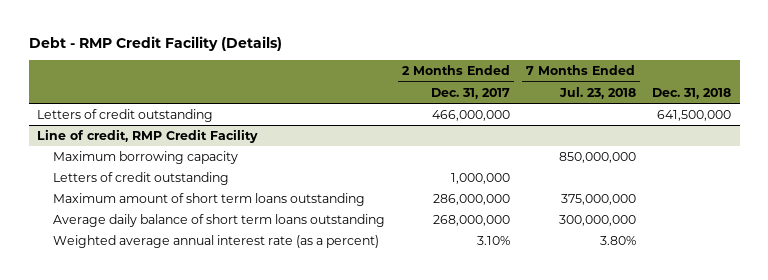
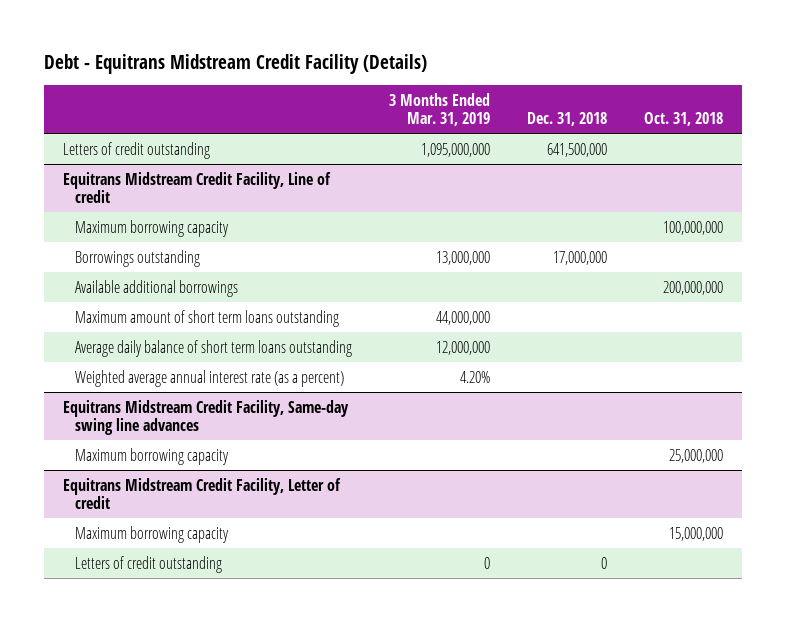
- Debt - RMP Credit Facility (Details)
+ Debt - Equitrans Midstream Credit Facility (Details)
- | 2 Months Ended Dec. 31, 2017 | 7 Months Ended Jul. 23, 2018 | Dec. 31, 2018
+ | 3 Months Ended Mar. 31, 2019 | Dec. 31, 2018 | Oct. 31, 2018
- Line of credit, RMP Credit Facility
+ Equitrans Midstream Credit Facility, Line of credit
- Letters of credit outstanding | 1,000,000 | |
+ Borrowings outstanding | 13,000,000 | 17,000,000 |
+ Available additional borrowings | | | 200,000,000
+ Equitrans Midstream Credit Facility, Same-day swing line advances
+ Maximum borrowing capacity | | | 25,000,000
+ Equitrans Midstream Credit Facility, Letter of credit
+ Maximum borrowing capacity | | | 15,000,000
+ Letters of credit outstanding | 0 | 0 |

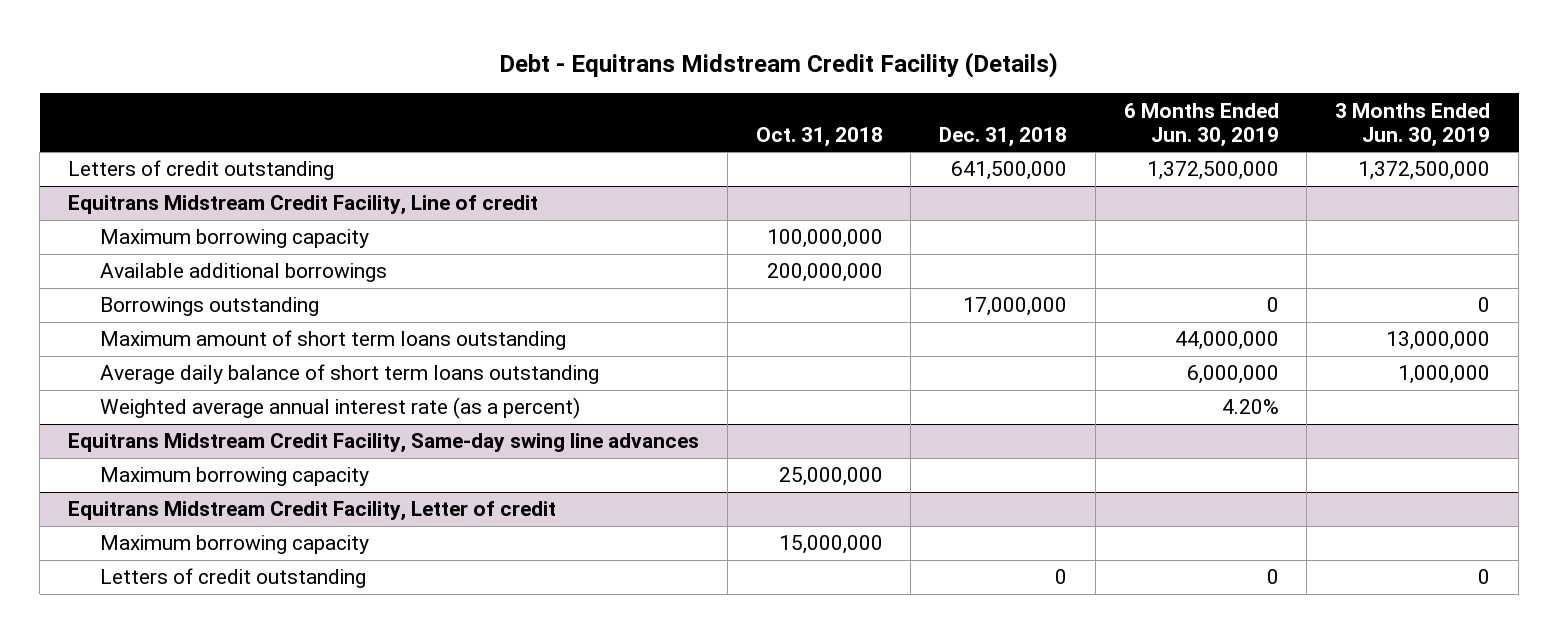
- | 3 Months Ended Mar. 31, 2019 | Dec. 31, 2018 | Oct. 31, 2018
+ | Oct. 31, 2018 | Dec. 31, 2018 | 6 Months Ended Jun. 30, 2019 | 3 Months Ended Jun. 30, 2019
@ Equitrans Midstream Credit Facility, Line of credit
moved down: Borrowings outstanding | | 17,000,000 | 0 | 0

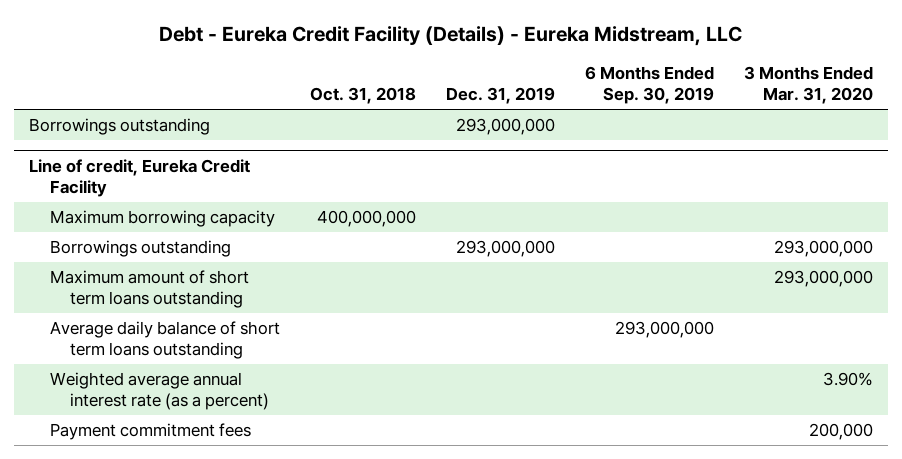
- Debt - Equitrans Midstream Credit Facility (Details)
+ Debt - Eureka Credit Facility (Details) - Eureka Midstream, LLC
- | Oct. 31, 2018 | Dec. 31, 2018 | 6 Months Ended Jun. 30, 2019 | 3 Months Ended Jun. 30, 2019
+ | Oct. 31, 2018 | Dec. 31, 2019 | 6 Months Ended Sep. 30, 2019 | 3 Months Ended Mar. 31, 2020
- Letters of credit outstanding | | 641,500,000 | 1,372,500,000 | 1,372,500,000
- Equitrans Midstream Credit Facility, Line of credit
- Maximum borrowing capacity | 100,000,000 | | |
- Available additional borrowings | 200,000,000 | | |
+ Borrowings outstanding | | 293,000,000 | |
+ Line of credit, Eureka Credit Facility
+ Maximum borrowing capacity | 400,000,000 | | |
- Equitrans Midstream Credit Facility, Same-day swing line advances
- Maximum borrowing capacity | 25,000,000 | | |
- Equitrans Midstream Credit Facility, Letter of credit
- Maximum borrowing capacity | 15,000,000 | | |
- Letters of credit outstanding | | 0 | 0 | 0
+ Payment commitment fees | | | | 200,000

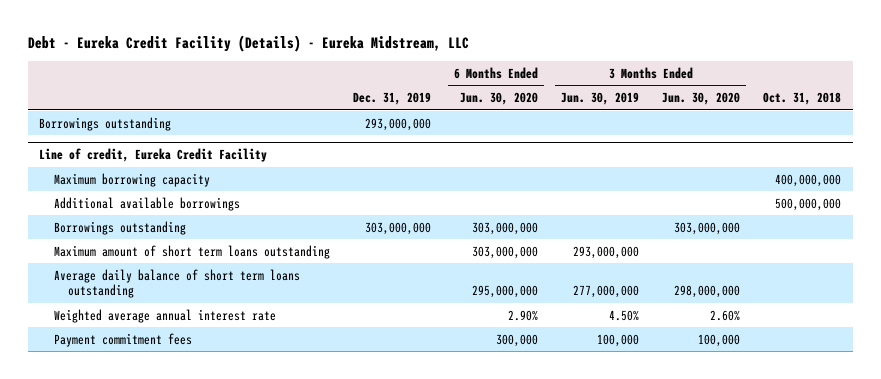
- | Oct. 31, 2018 | Dec. 31, 2019 | 6 Months Ended Sep. 30, 2019 | 3 Months Ended Mar. 31, 2020
+ | Dec. 31, 2019 | 6 Months Ended Jun. 30, 2020 | 3 Months Ended Jun. 30, 2019 | 3 Months Ended Jun. 30, 2020 | Oct. 31, 2018
@ Line of credit, Eureka Credit Facility
- Borrowings outstanding | | 293,000,000 | | 293,000,000
+ Additional available borrowings | | | | | 500,000,000
+ Borrowings outstanding | 303,000,000 | 303,000,000 | | 303,000,000 |
- Weighted average annual interest rate (as a percent) | | | | 3.90%
+ Weighted average annual interest rate | | 2.90% | 4.50% | 2.60% |

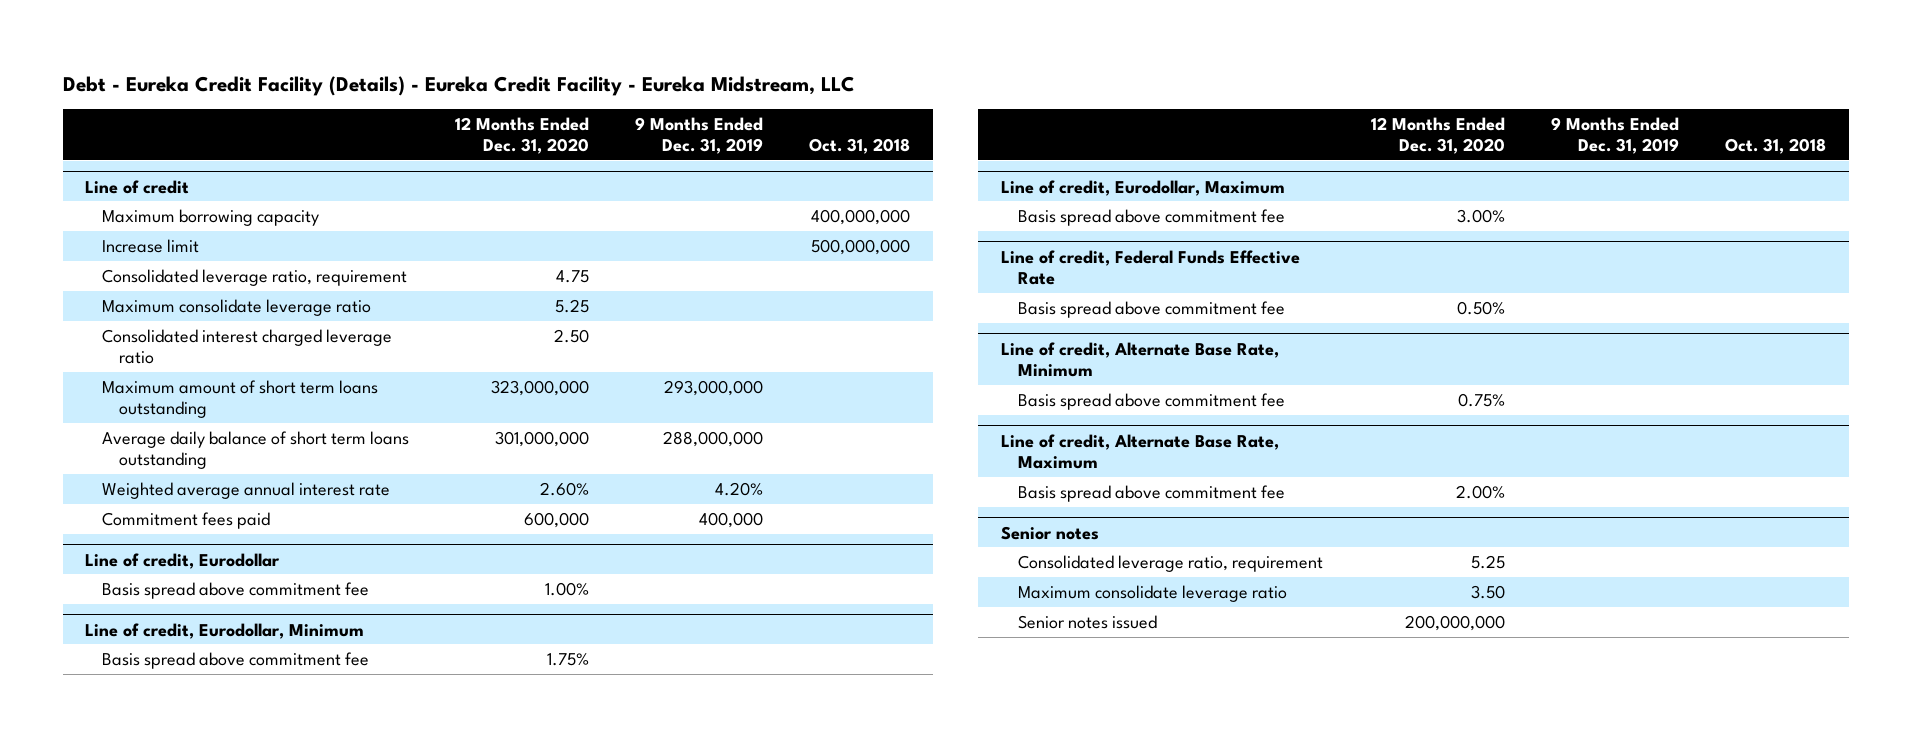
- Debt - Eureka Credit Facility (Details) - Eureka Midstream, LLC
+ Debt - Eureka Credit Facility (Details) - Eureka Credit Facility - Eureka Midstream, LLC
- | Dec. 31, 2019 | 6 Months Ended Jun. 30, 2020 | 3 Months Ended Jun. 30, 2019 | 3 Months Ended Jun. 30, 2020 | Oct. 31, 2018
+ | 12 Months Ended Dec. 31, 2020 | 9 Months Ended Dec. 31, 2019 | Oct. 31, 2018
- Borrowings outstanding | 293,000,000 | | | |
- Line of credit, Eureka Credit Facility
+ Line of credit
- Additional available borrowings | | | | | 500,000,000
- Borrowings outstanding | 303,000,000 | 303,000,000 | | 303,000,000 |
+ Increase limit | | | 500,000,000
+ Consolidated leverage ratio, requirement | 4.75 | |
+ Maximum consolidate leverage ratio | 5.25 | |
+ Consolidated interest charged leverage ratio | 2.50 | |
- Payment commitment fees | | 300,000 | 100,000 | 100,000 |
+ Commitment fees paid | 600,000 | 400,000 |
+ Line of credit, Eurodollar
+ Basis spread above commitment fee | 1.00% | |
+ Line of credit, Eurodollar, Minimum
+ Basis spread above commitment fee | 1.75% | |
+ Line of credit, Eurodollar, Maximum
+ Basis spread above commitment fee | 3.00% | |
+ Line of credit, Federal Funds Effective Rate
+ Basis spread above commitment fee | 0.50% | |
+ Line of credit, Alternate Base Rate, Minimum
+ Basis spread above commitment fee | 0.75% | |
+ Line of credit, Alternate Base Rate, Maximum
+ Basis spread above commitment fee | 2.00% | |
+ Senior notes
+ Consolidated leverage ratio, requirement | 5.25 | |
+ Maximum consolidate leverage ratio | 3.50 | |
+ Senior notes issued | 200,000,000 | |

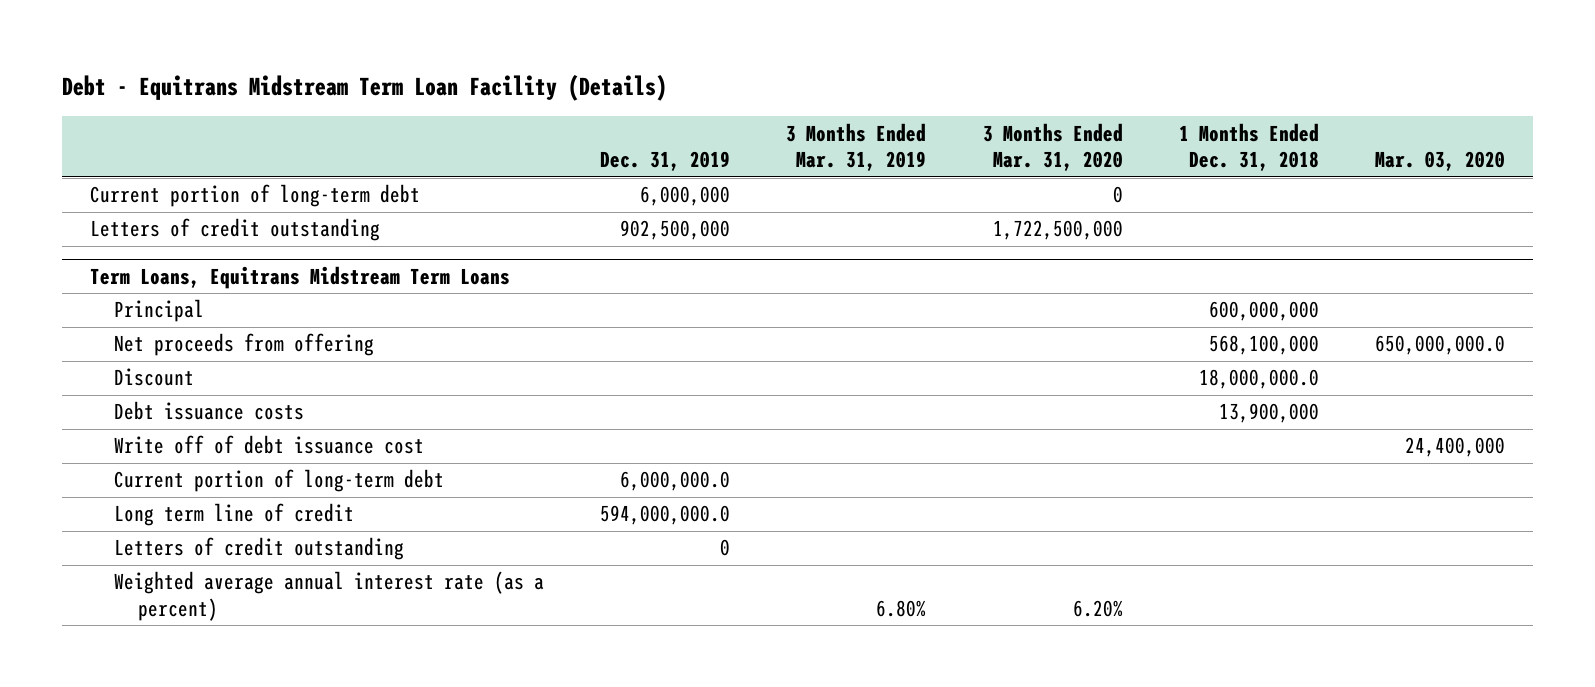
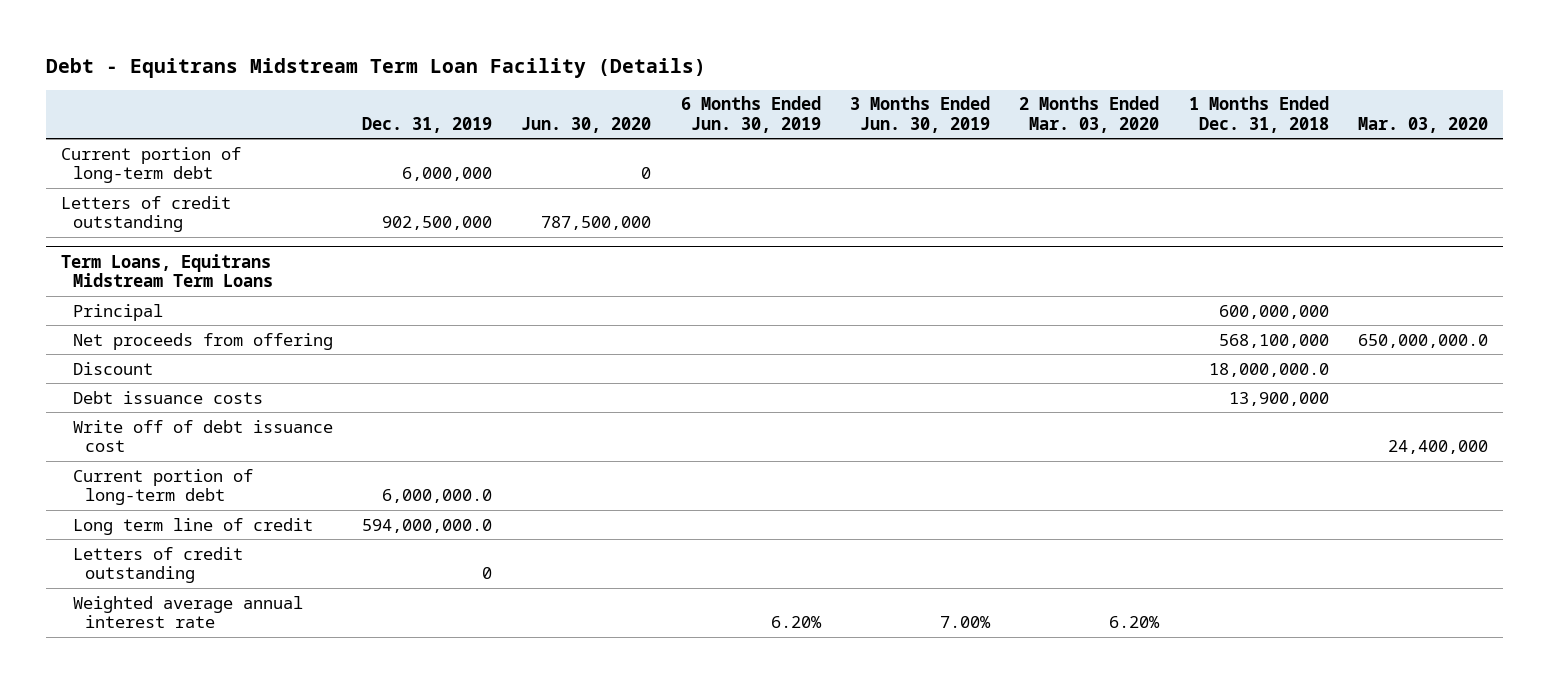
- | Dec. 31, 2019 | 3 Months Ended Mar. 31, 2019 | 3 Months Ended Mar. 31, 2020 | 1 Months Ended Dec. 31, 2018 | Mar. 03, 2020
+ | Dec. 31, 2019 | Jun. 30, 2020 | 6 Months Ended Jun. 30, 2019 | 3 Months Ended Jun. 30, 2019 | 2 Months Ended Mar. 03, 2020 | 1 Months Ended Dec. 31, 2018 | Mar. 03, 2020
@ Term Loans, Equitrans Midstream Term Loans
- Weighted average annual interest rate (as a percent) | | 6.80% | 6.20% | |
+ Weighted average annual interest rate | | | 6.20% | 7.00% | 6.20% | |

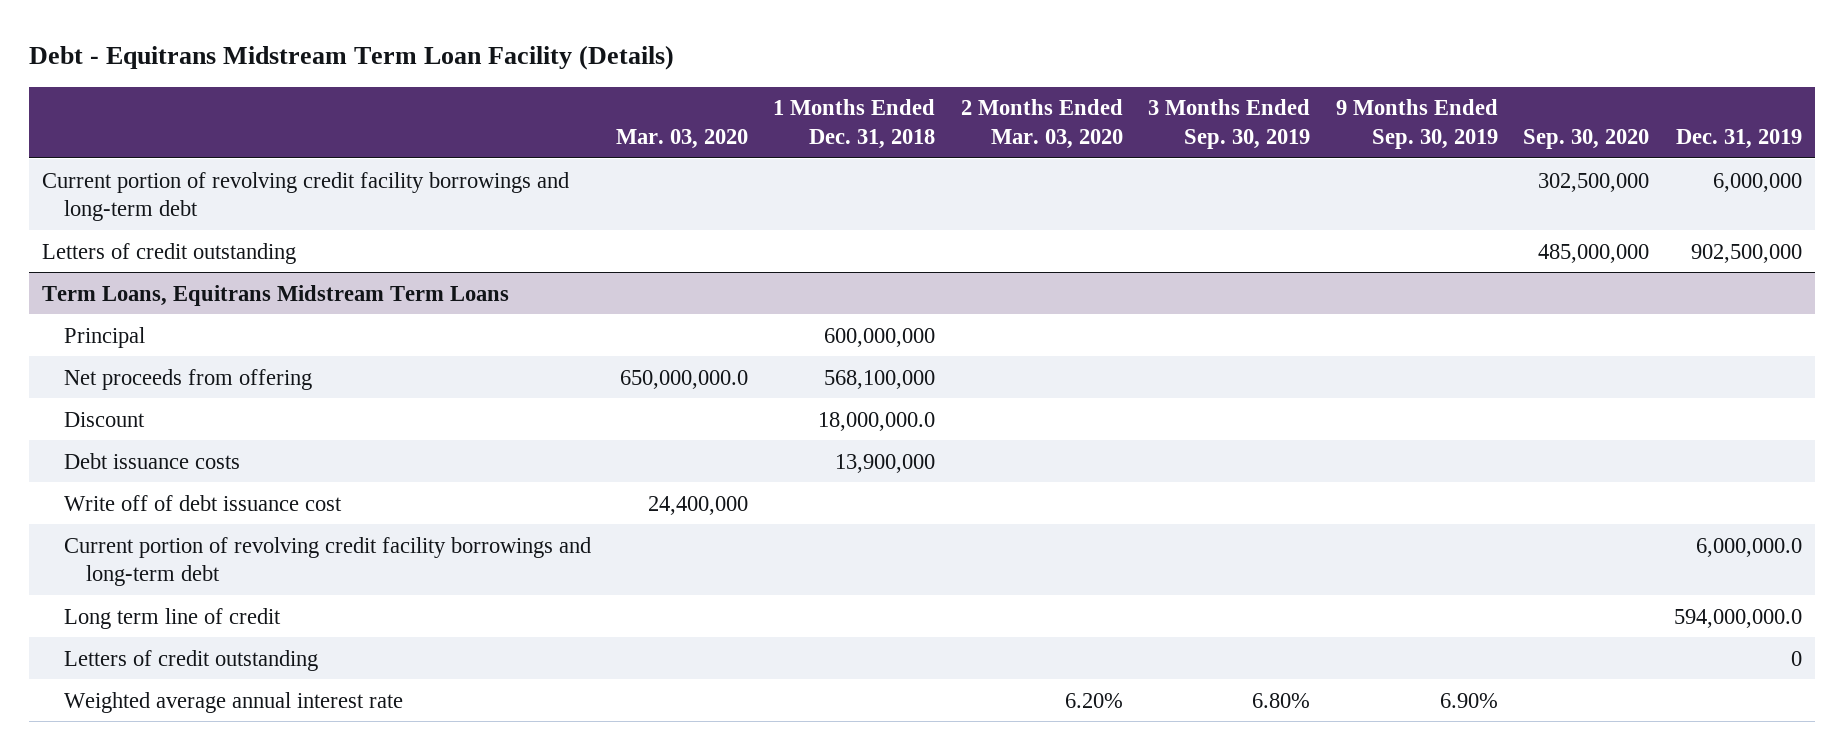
- | Dec. 31, 2019 | Jun. 30, 2020 | 6 Months Ended Jun. 30, 2019 | 3 Months Ended Jun. 30, 2019 | 2 Months Ended Mar. 03, 2020 | 1 Months Ended Dec. 31, 2018 | Mar. 03, 2020
+ | Mar. 03, 2020 | 1 Months Ended Dec. 31, 2018 | 2 Months Ended Mar. 03, 2020 | 3 Months Ended Sep. 30, 2019 | 9 Months Ended Sep. 30, 2019 | Sep. 30, 2020 | Dec. 31, 2019
- Current portion of long-term debt | 6,000,000 | 0 | | | | |
+ Current portion of revolving credit facility borrowings and long-term debt | | | | | | 302,500,000 | 6,000,000
@ Term Loans, Equitrans Midstream Term Loans
- Current portion of long-term debt | 6,000,000.0 | | | | | |
+ Current portion of revolving credit facility borrowings and long-term debt | | | | | | | 6,000,000.0

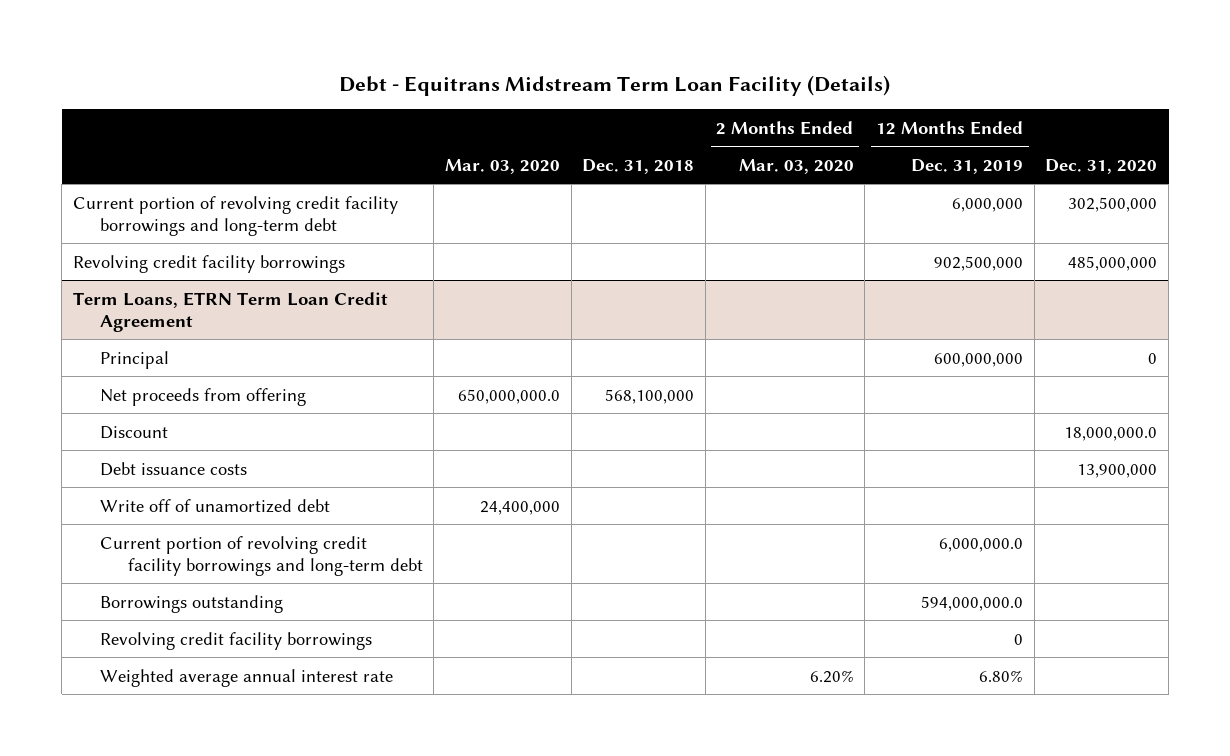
- | Mar. 03, 2020 | 1 Months Ended Dec. 31, 2018 | 2 Months Ended Mar. 03, 2020 | 3 Months Ended Sep. 30, 2019 | 9 Months Ended Sep. 30, 2019 | Sep. 30, 2020 | Dec. 31, 2019
+ | Mar. 03, 2020 | Dec. 31, 2018 | 2 Months Ended Mar. 03, 2020 | 12 Months Ended Dec. 31, 2019 | Dec. 31, 2020
- Letters of credit outstanding | | | | | | 485,000,000 | 902,500,000
- Term Loans, Equitrans Midstream Term Loans
+ Revolving credit facility borrowings | | | | 902,500,000 | 485,000,000
+ Term Loans, ETRN Term Loan Credit Agreement
- Write off of debt issuance cost | 24,400,000 | | | | | |
+ Write off of unamortized debt | 24,400,000 | | | |
- Long term line of credit | | | | | | | 594,000,000.0
- Letters of credit outstanding | | | | | | | 0
+ Borrowings outstanding | | | | 594,000,000.0 |
+ Revolving credit facility borrowings | | | | 0 |

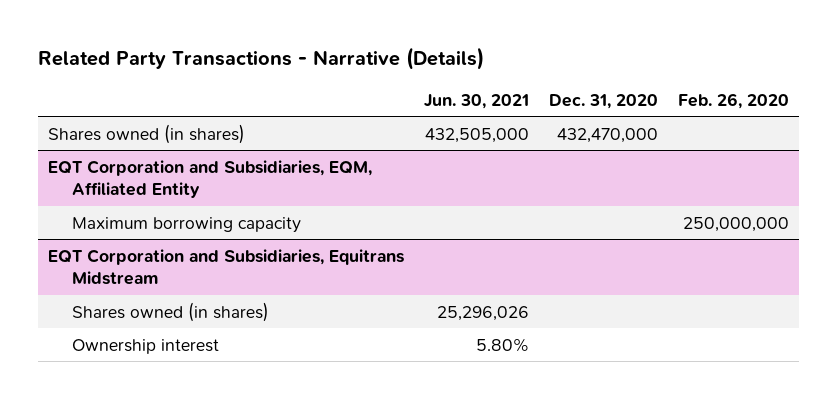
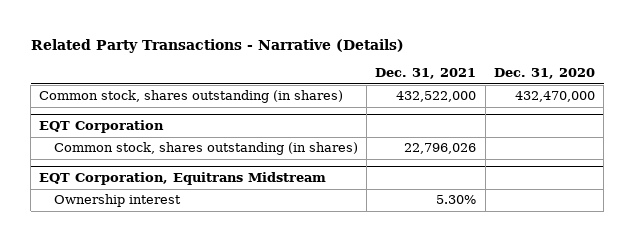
- | Jun. 30, 2021 | Dec. 31, 2020 | Feb. 26, 2020
+ | Dec. 31, 2021 | Dec. 31, 2020
- Shares owned (in shares) | 432,505,000 | 432,470,000 |
- EQT Corporation and Subsidiaries, EQM, Affiliated Entity
- Maximum borrowing capacity | | | 250,000,000
- EQT Corporation and Subsidiaries, Equitrans Midstream
- Shares owned (in shares) | 25,296,026 | |
+ Common stock, shares outstanding (in shares) | 432,522,000 | 432,470,000
+ EQT Corporation
+ Common stock, shares outstanding (in shares) | 22,796,026 |
+ EQT Corporation, Equitrans Midstream

